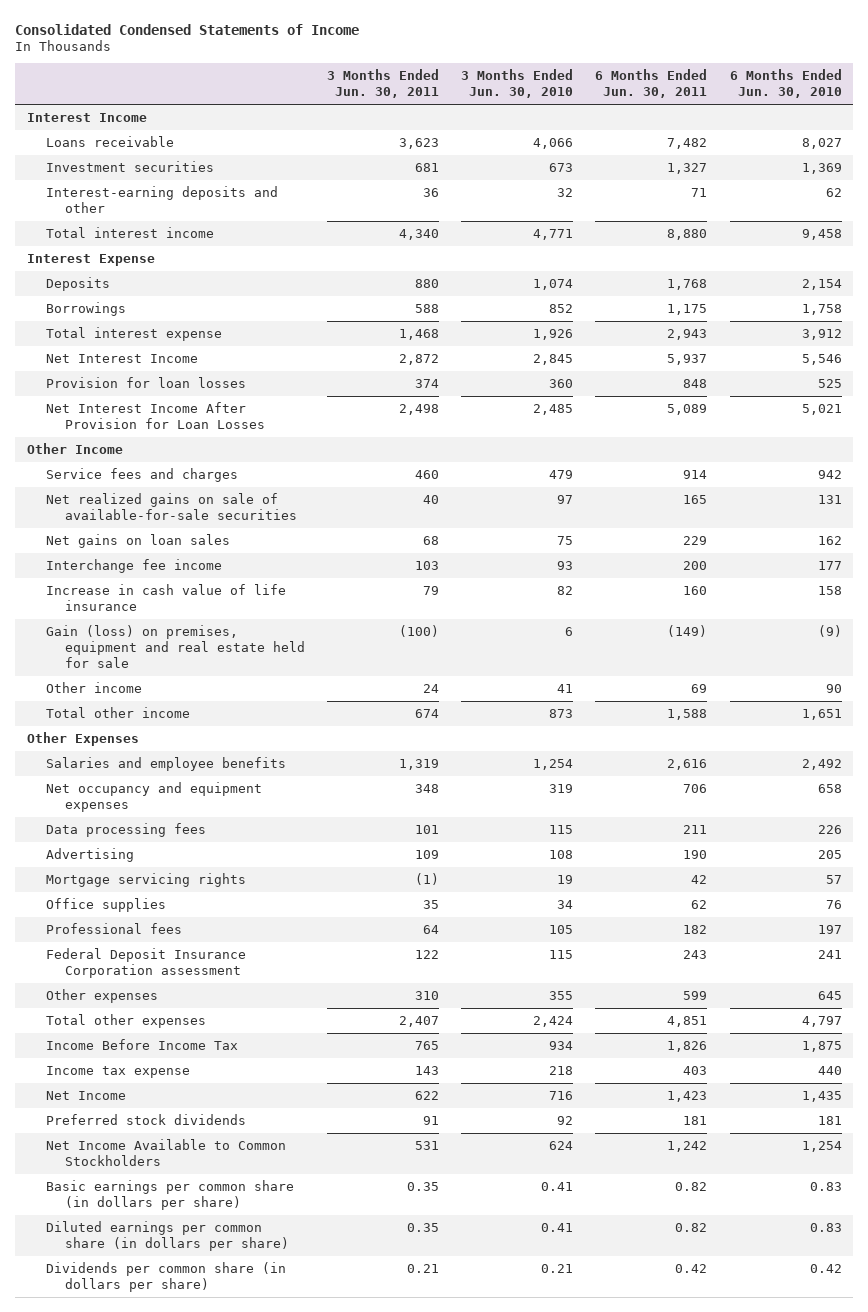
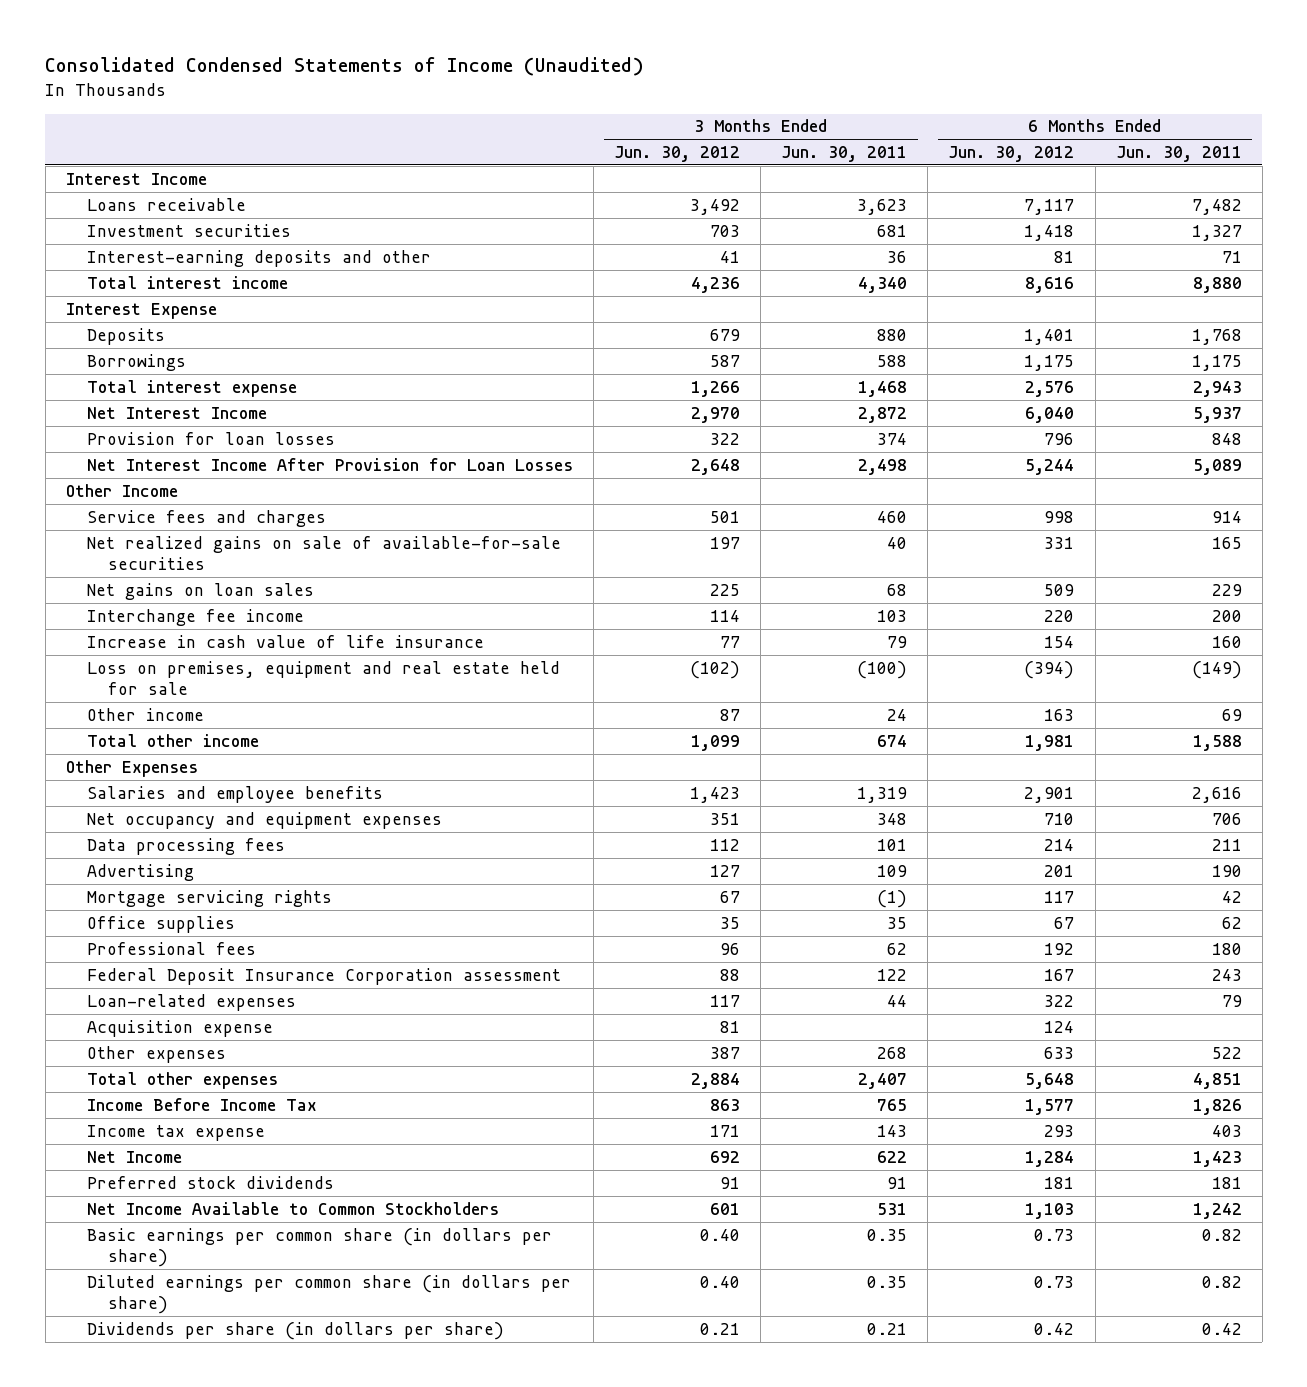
- Consolidated Condensed Statements of Income
+ Consolidated Condensed Statements of Income (Unaudited)
- | 3 Months Ended Jun. 30, 2011 | 3 Months Ended Jun. 30, 2010 | 6 Months Ended Jun. 30, 2011 | 6 Months Ended Jun. 30, 2010
+ | 3 Months Ended Jun. 30, 2012 | 3 Months Ended Jun. 30, 2011 | 6 Months Ended Jun. 30, 2012 | 6 Months Ended Jun. 30, 2011
- Gain (loss) on premises, equipment and real estate held for sale | (100) | 6 | (149) | (9)
+ Loss on premises, equipment and real estate held for sale | (102) | (100) | (394) | (149)
- Professional fees | 64 | 105 | 182 | 197
+ Professional fees | 96 | 62 | 192 | 180
- Other expenses | 310 | 355 | 599 | 645
+ Loan-related expenses | 117 | 44 | 322 | 79
+ Acquisition expense | 81 | | 124 |
+ Other expenses | 387 | 268 | 633 | 522
- Dividends per common share (in dollars per share) | 0.21 | 0.21 | 0.42 | 0.42
+ Dividends per share (in dollars per share) | 0.21 | 0.21 | 0.42 | 0.42

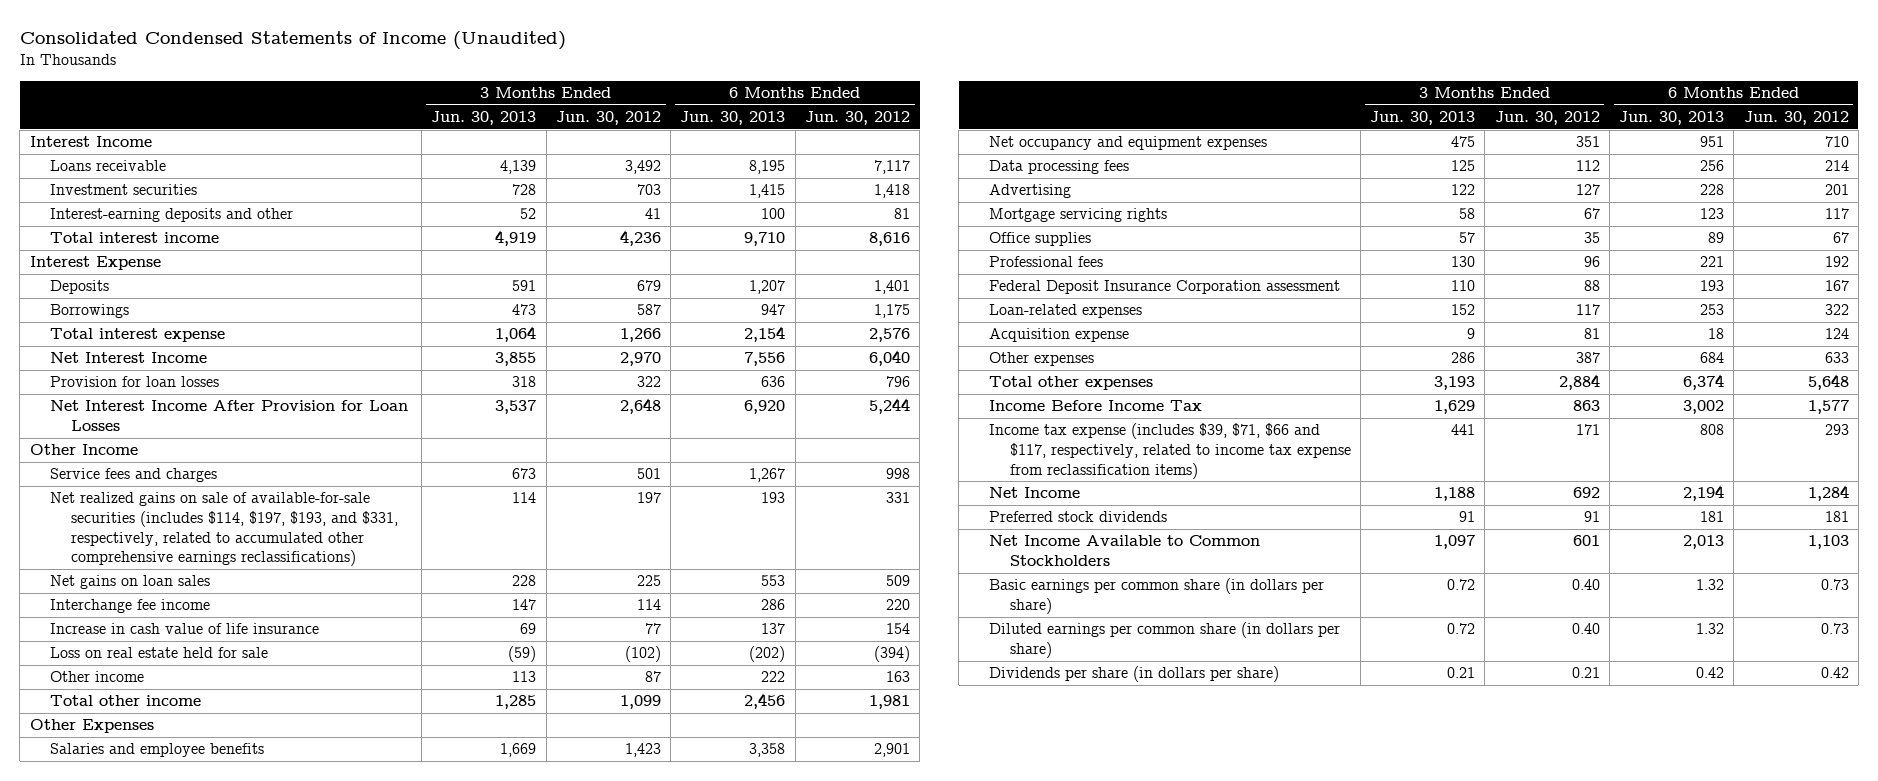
- | 3 Months Ended Jun. 30, 2012 | 3 Months Ended Jun. 30, 2011 | 6 Months Ended Jun. 30, 2012 | 6 Months Ended Jun. 30, 2011
+ | 3 Months Ended Jun. 30, 2013 | 3 Months Ended Jun. 30, 2012 | 6 Months Ended Jun. 30, 2013 | 6 Months Ended Jun. 30, 2012
- Net realized gains on sale of available-for-sale securities | 197 | 40 | 331 | 165
+ Net realized gains on sale of available-for-sale securities (includes $114, $197, $193, and $331, respectively, related to accumulated other comprehensive earnings reclassifications) | 114 | 197 | 193 | 331
- Loss on premises, equipment and real estate held for sale | (102) | (100) | (394) | (149)
+ Loss on real estate held for sale | (59) | (102) | (202) | (394)
- Income tax expense | 171 | 143 | 293 | 403
+ Income tax expense (includes $39, $71, $66 and $117, respectively, related to income tax expense from reclassification items) | 441 | 171 | 808 | 293

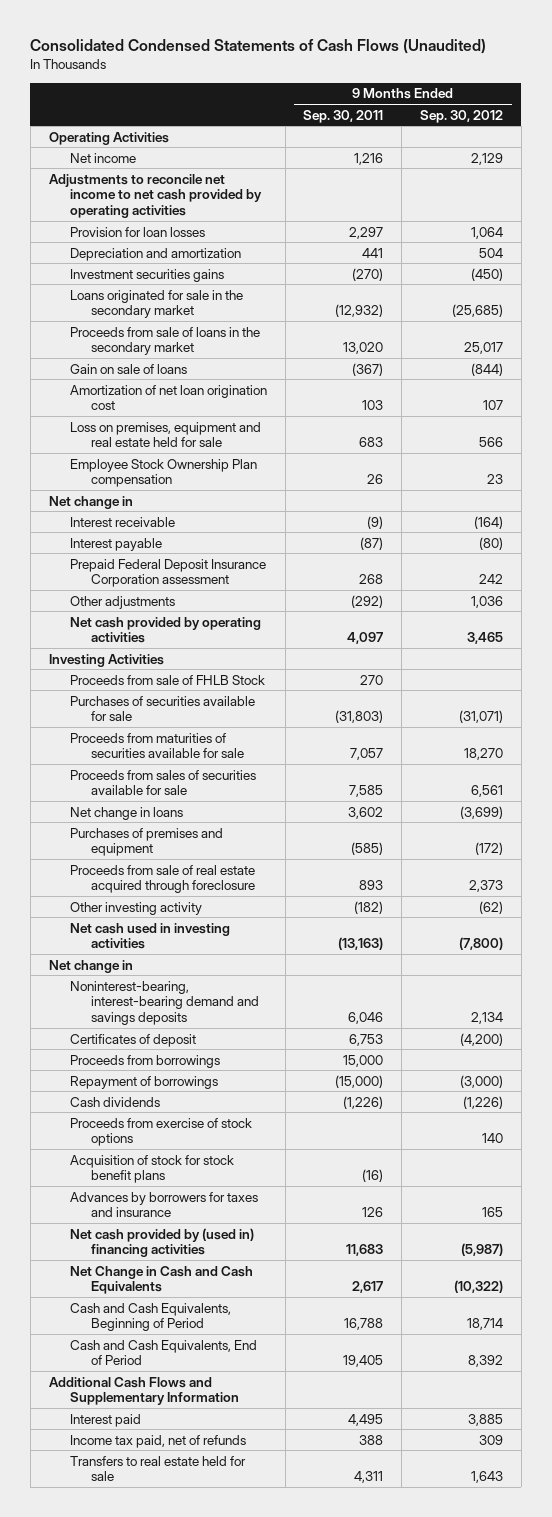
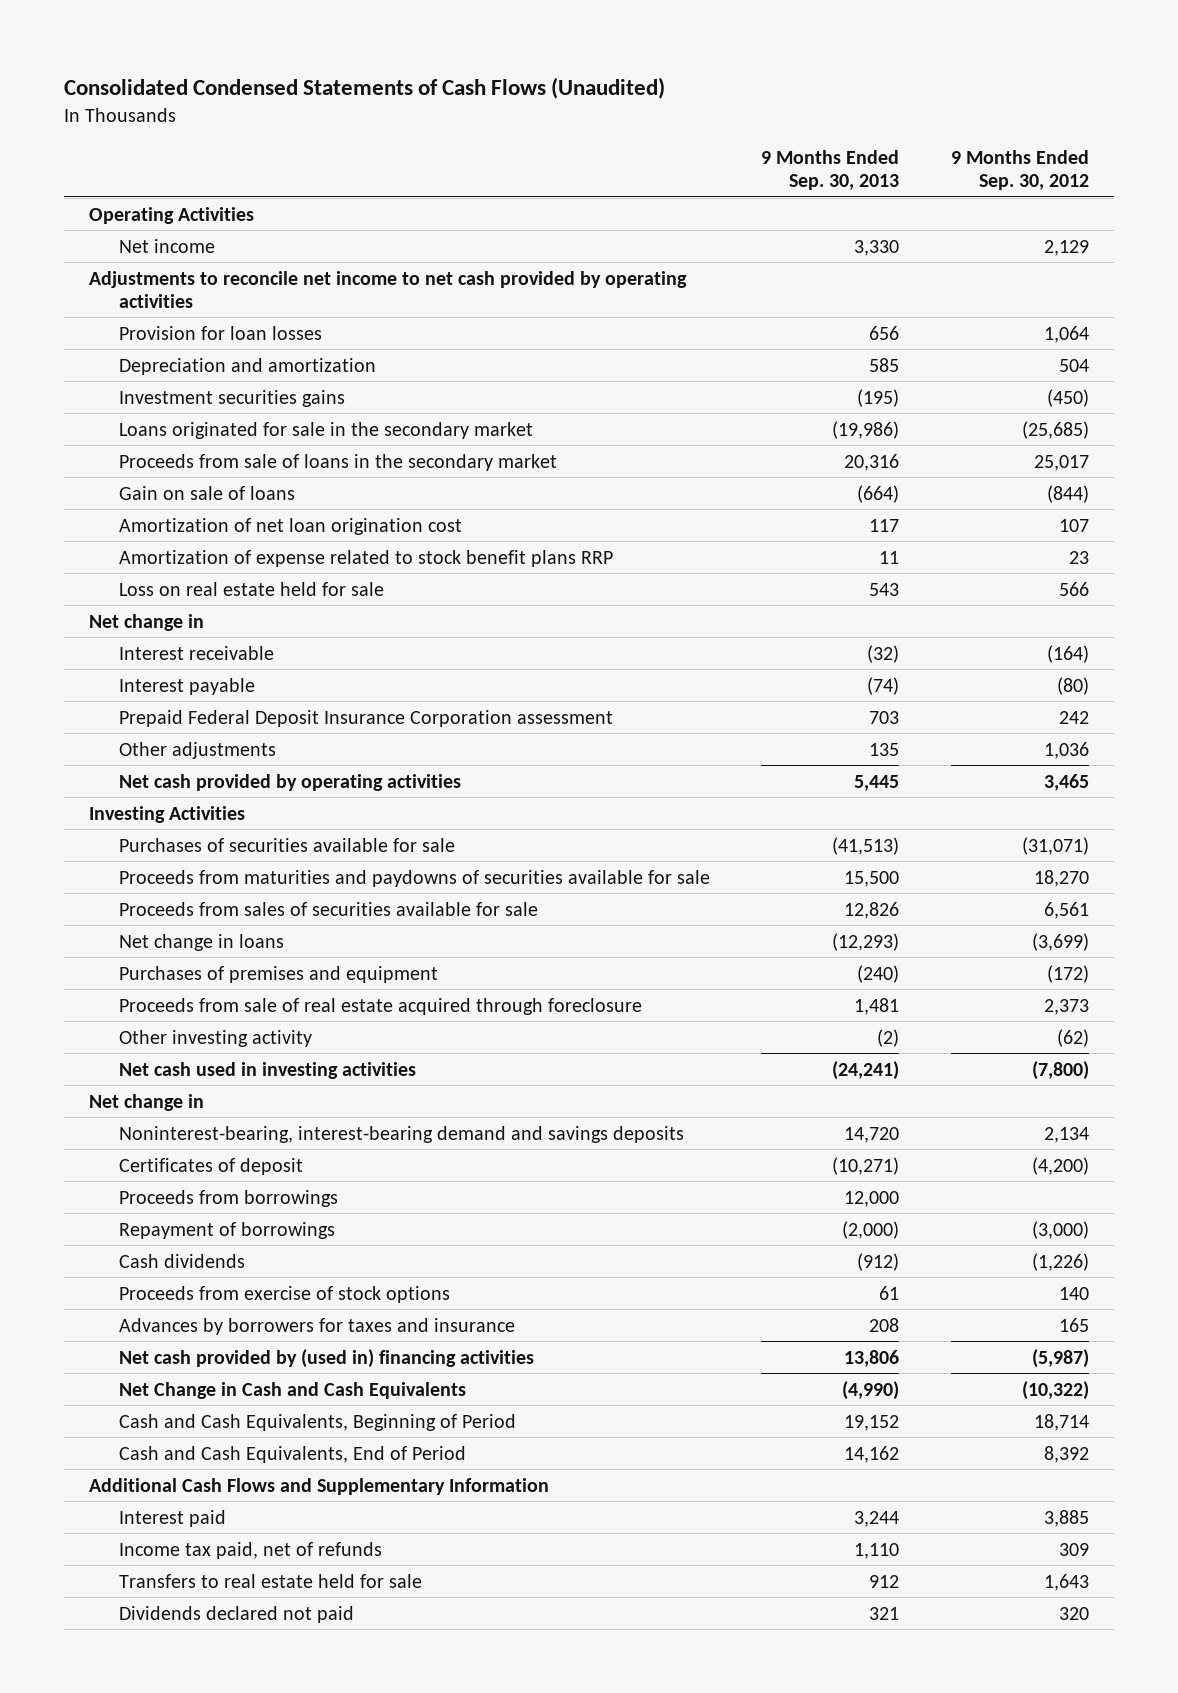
- | 9 Months Ended Sep. 30, 2011 | 9 Months Ended Sep. 30, 2012
+ | 9 Months Ended Sep. 30, 2013 | 9 Months Ended Sep. 30, 2012
- Loss on premises, equipment and real estate held for sale | 683 | 566
- Employee Stock Ownership Plan compensation | 26 | 23
+ Amortization of expense related to stock benefit plans RRP | 11 | 23
+ Loss on real estate held for sale | 543 | 566
- Proceeds from sale of FHLB Stock | 270 |
- Proceeds from maturities of securities available for sale | 7,057 | 18,270
+ Proceeds from maturities and paydowns of securities available for sale | 15,500 | 18,270
- Acquisition of stock for stock benefit plans | (16) |
+ Dividends declared not paid | 321 | 320

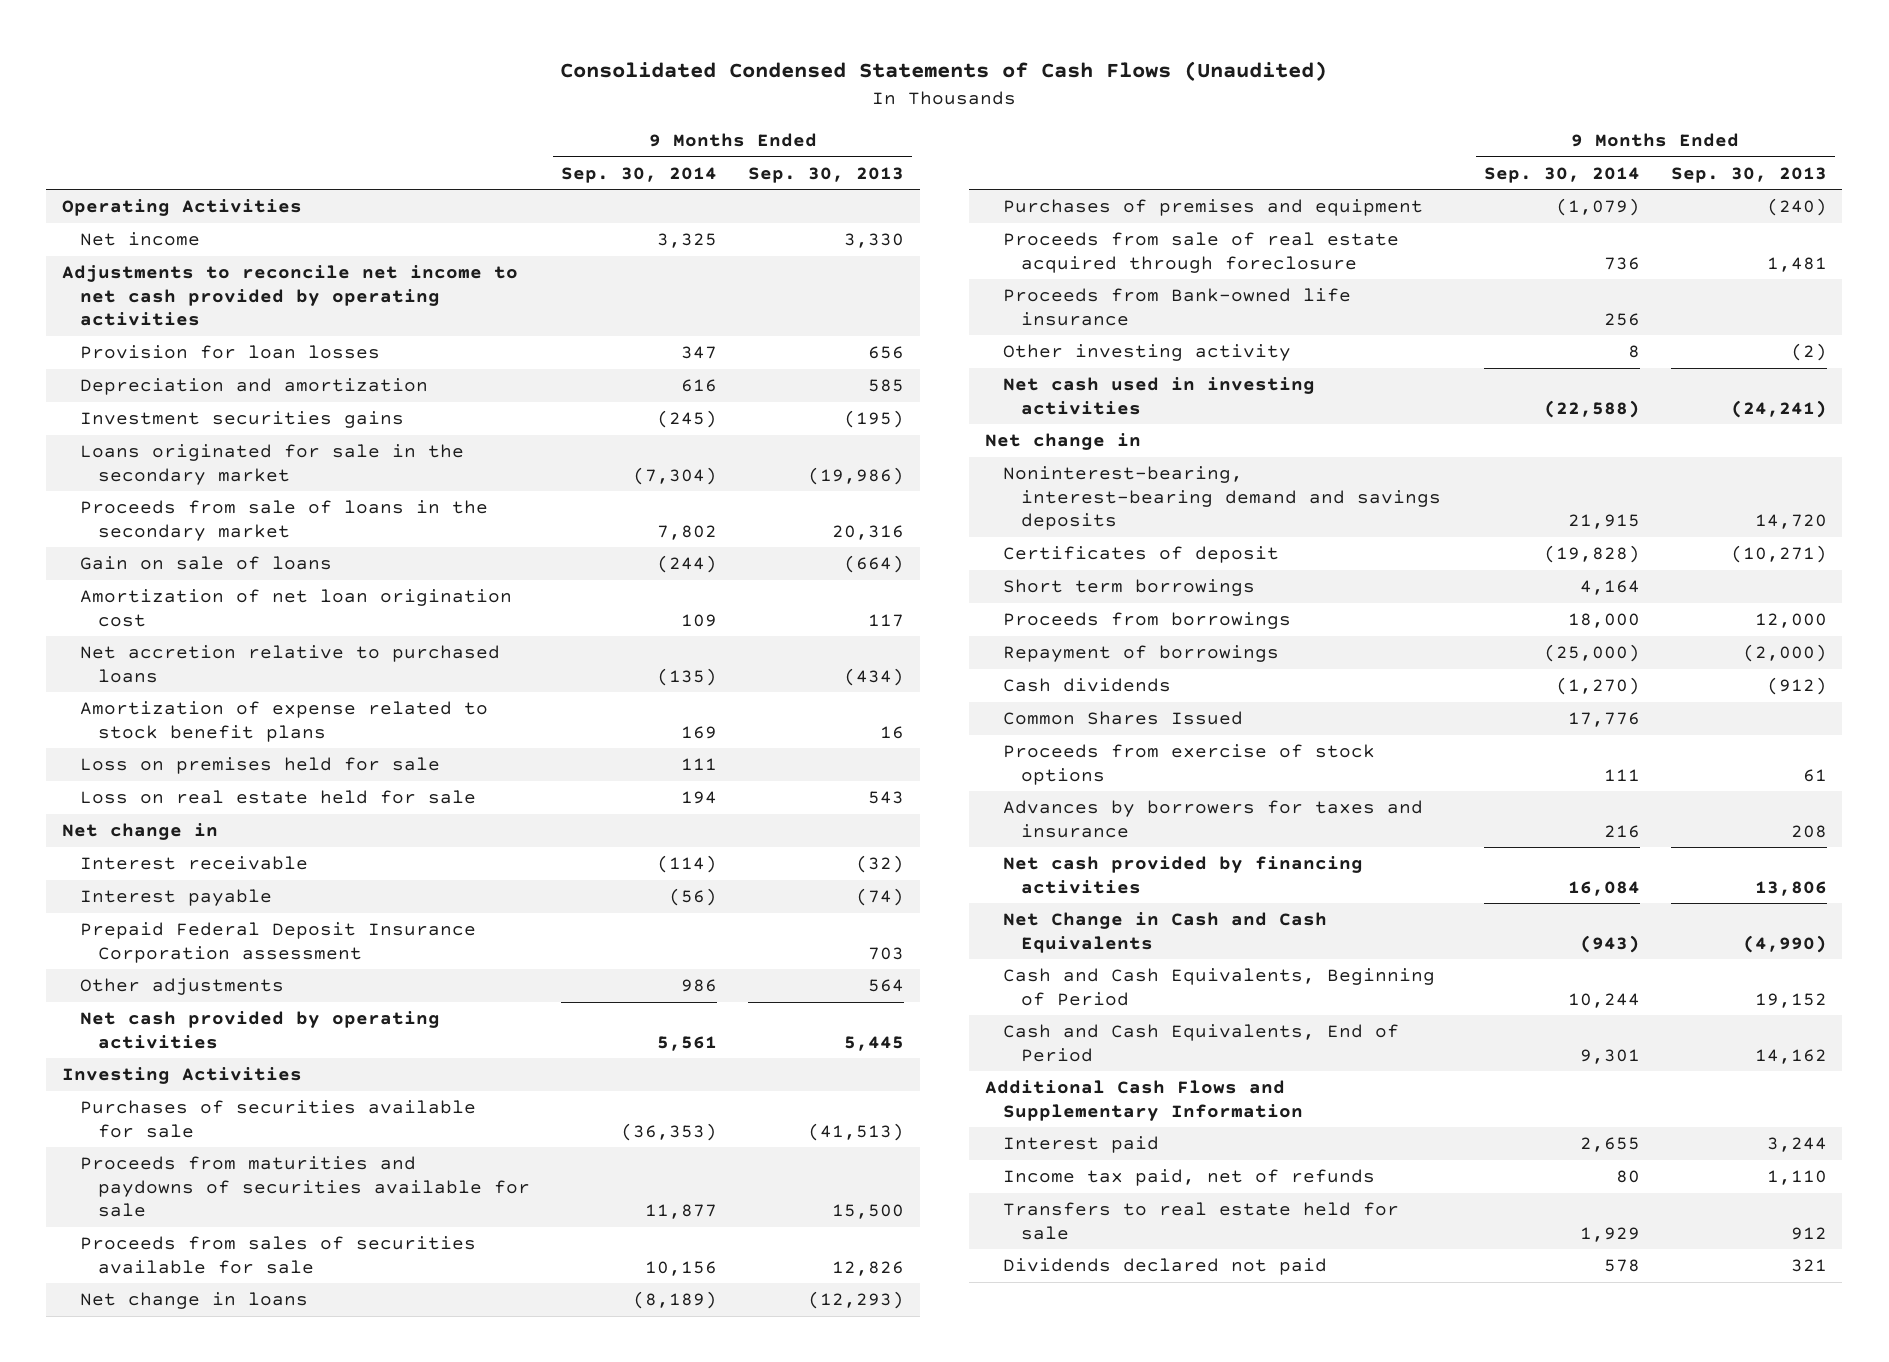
- | 9 Months Ended Sep. 30, 2013 | 9 Months Ended Sep. 30, 2012
+ | 9 Months Ended Sep. 30, 2014 | 9 Months Ended Sep. 30, 2013
- Amortization of expense related to stock benefit plans RRP | 11 | 23
+ Net accretion relative to purchased loans | (135) | (434)
+ Amortization of expense related to stock benefit plans | 169 | 16
+ Loss on premises held for sale | 111 |
- Other adjustments | 135 | 1,036
+ Other adjustments | 986 | 564
+ Proceeds from Bank-owned life insurance | 256 |
+ Short term borrowings | 4,164 |
+ Common Shares Issued | 17,776 |
- Net cash provided by (used in) financing activities | 13,806 | (5,987)
+ Net cash provided by financing activities | 16,084 | 13,806

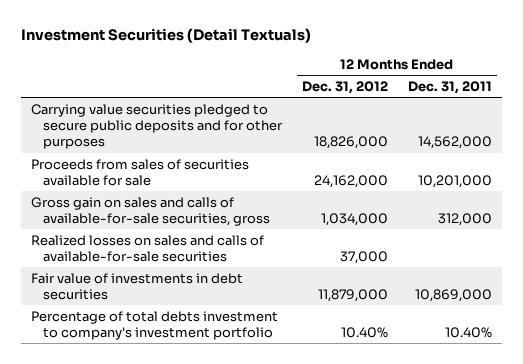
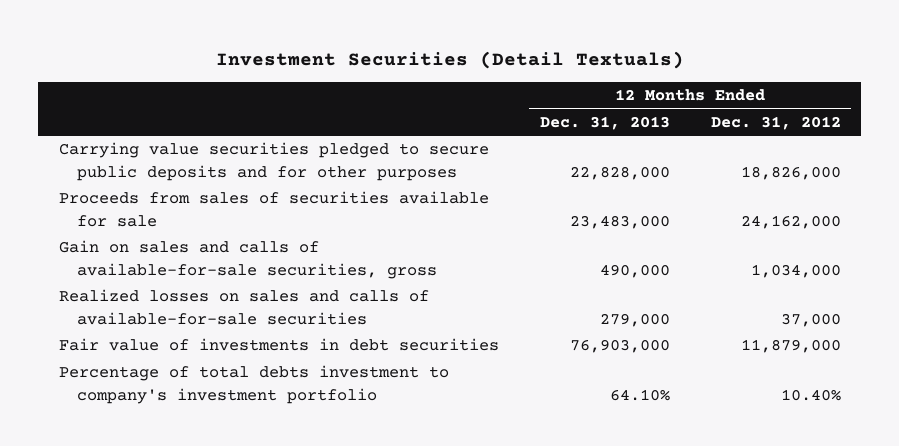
- | 12 Months Ended Dec. 31, 2012 | 12 Months Ended Dec. 31, 2011
+ | 12 Months Ended Dec. 31, 2013 | 12 Months Ended Dec. 31, 2012
- Gross gain on sales and calls of available-for-sale securities, gross | 1,034,000 | 312,000
+ Gain on sales and calls of available-for-sale securities, gross | 490,000 | 1,034,000

